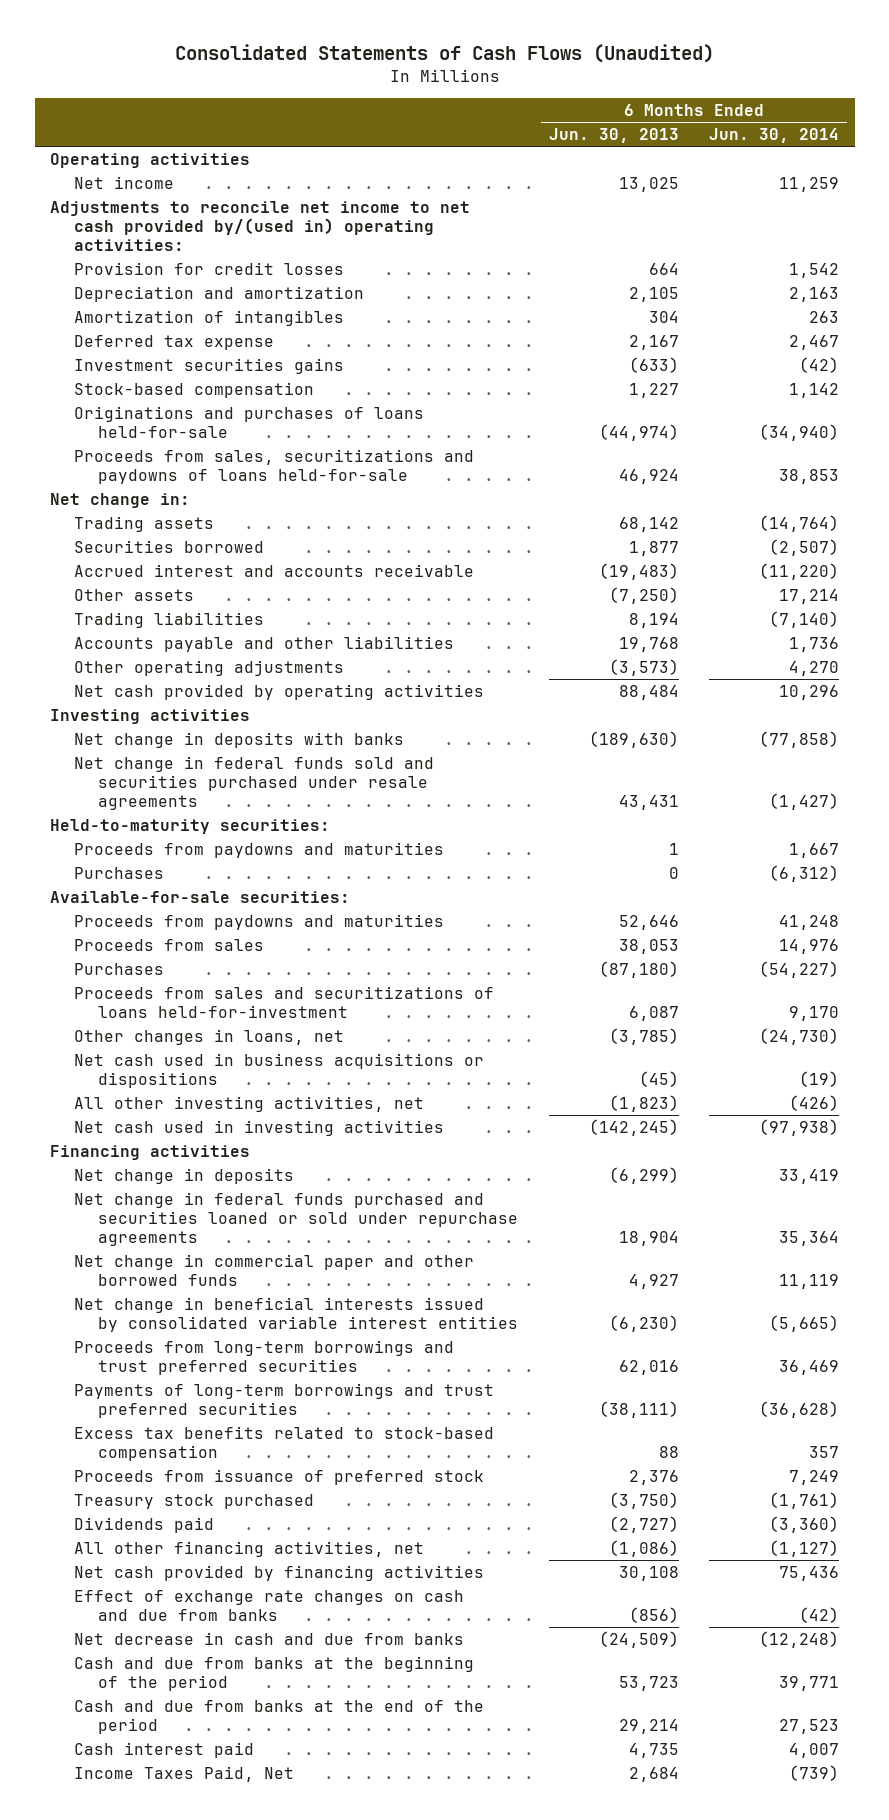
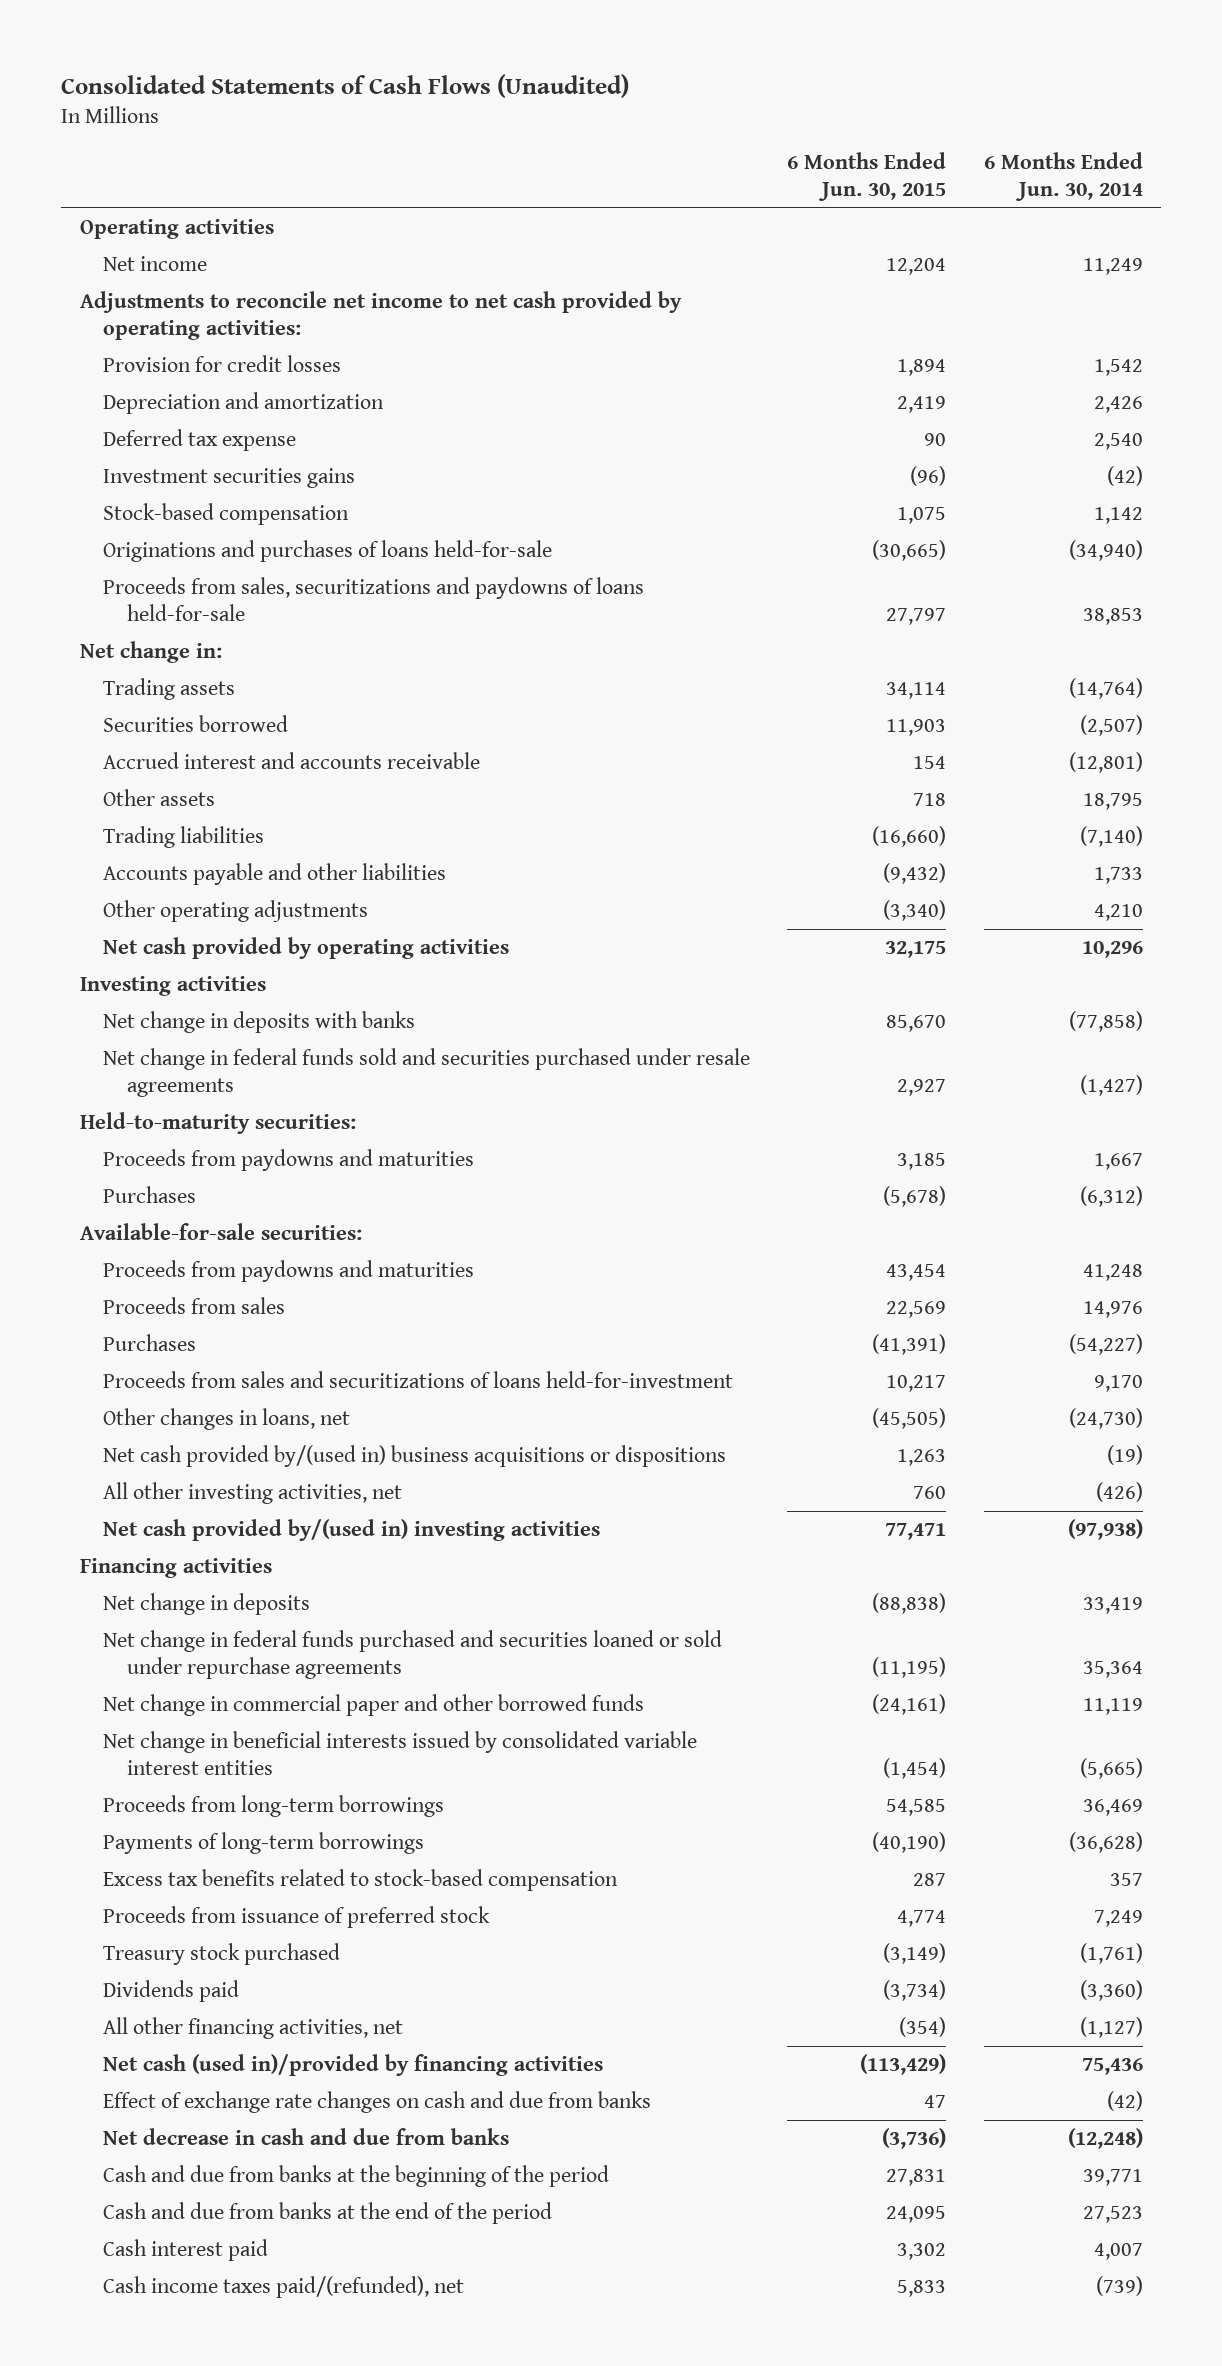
- | 6 Months Ended Jun. 30, 2013 | 6 Months Ended Jun. 30, 2014
+ | 6 Months Ended Jun. 30, 2015 | 6 Months Ended Jun. 30, 2014
- Net income | 13,025 | 11,259
- Adjustments to reconcile net income to net cash provided by/(used in) operating activities:
+ Net income | 12,204 | 11,249
+ Adjustments to reconcile net income to net cash provided by operating activities:
- Depreciation and amortization | 2,105 | 2,163
- Amortization of intangibles | 304 | 263
- Deferred tax expense | 2,167 | 2,467
+ Depreciation and amortization | 2,419 | 2,426
+ Deferred tax expense | 90 | 2,540
- Accrued interest and accounts receivable | (19,483) | (11,220)
- Other assets | (7,250) | 17,214
+ Accrued interest and accounts receivable | 154 | (12,801)
+ Other assets | 718 | 18,795
- Accounts payable and other liabilities | 19,768 | 1,736
- Other operating adjustments | (3,573) | 4,270
+ Accounts payable and other liabilities | (9,432) | 1,733
+ Other operating adjustments | (3,340) | 4,210
- Net cash used in business acquisitions or dispositions | (45) | (19)
+ Net cash provided by/(used in) business acquisitions or dispositions | 1,263 | (19)
- Net cash used in investing activities | (142,245) | (97,938)
+ Net cash provided by/(used in) investing activities | 77,471 | (97,938)
- Proceeds from long-term borrowings and trust preferred securities | 62,016 | 36,469
- Payments of long-term borrowings and trust preferred securities | (38,111) | (36,628)
+ Proceeds from long-term borrowings | 54,585 | 36,469
+ Payments of long-term borrowings | (40,190) | (36,628)
- Net cash provided by financing activities | 30,108 | 75,436
+ Net cash (used in)/provided by financing activities | (113,429) | 75,436
- Income Taxes Paid, Net | 2,684 | (739)
+ Cash income taxes paid/(refunded), net | 5,833 | (739)

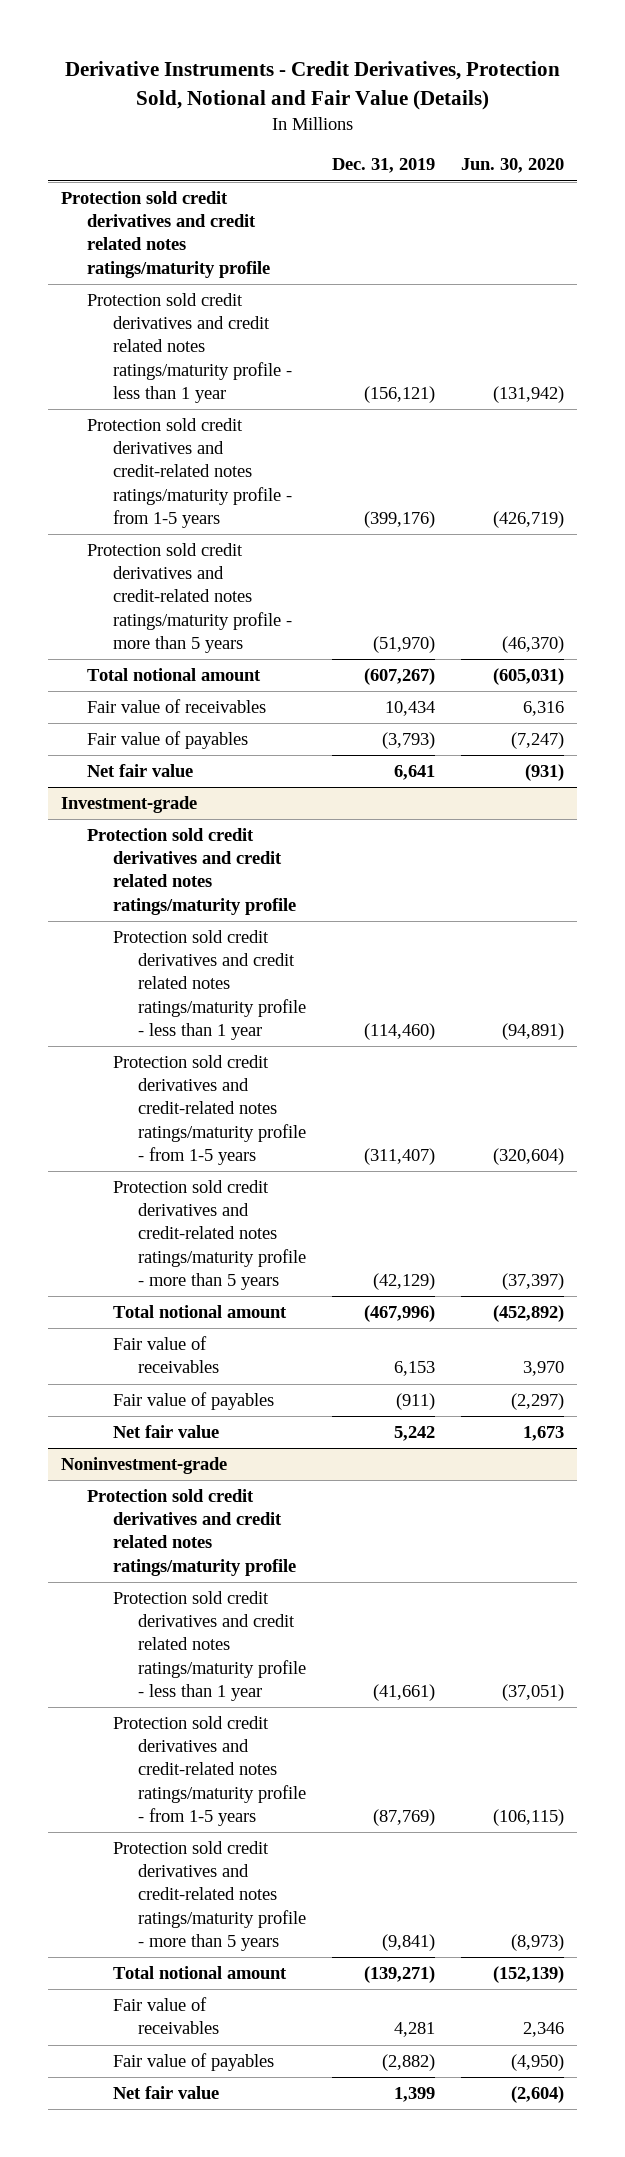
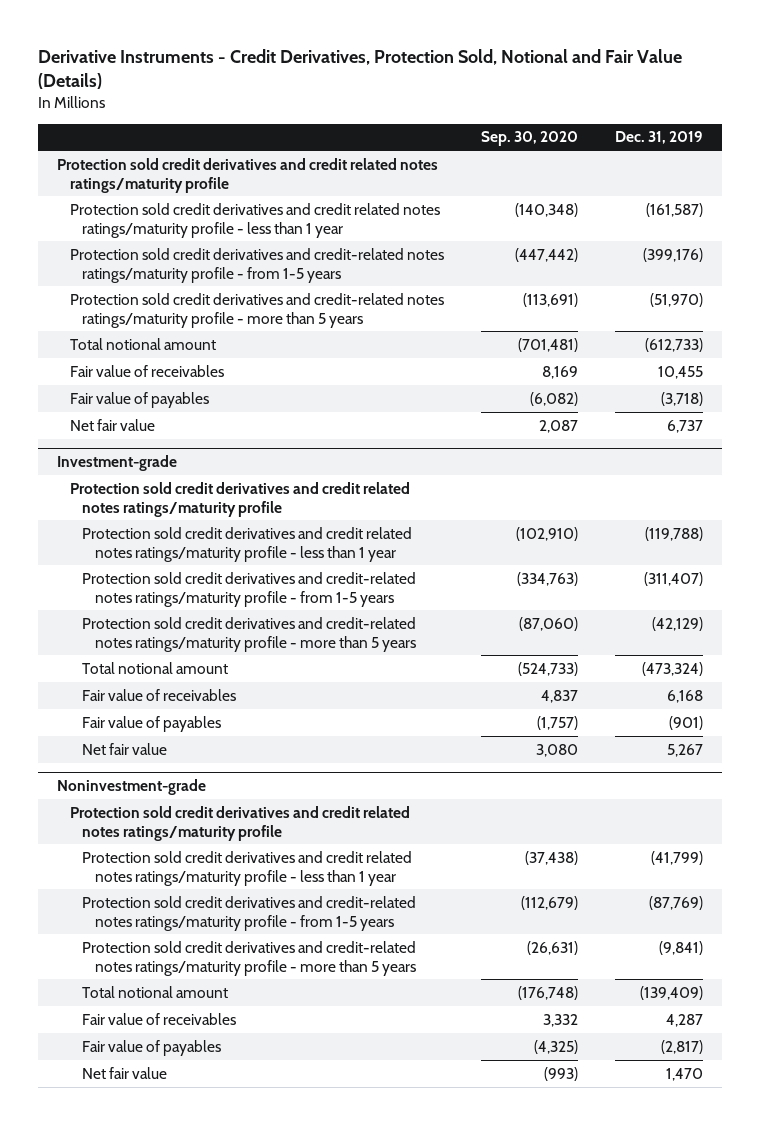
- | Dec. 31, 2019 | Jun. 30, 2020
+ | Sep. 30, 2020 | Dec. 31, 2019
- Protection sold credit derivatives and credit related notes ratings/maturity profile - less than 1 year | (156,121) | (131,942)
+ Protection sold credit derivatives and credit related notes ratings/maturity profile - less than 1 year | (140,348) | (161,587)
- Total notional amount | (607,267) | (605,031)
- Fair value of receivables | 10,434 | 6,316
- Fair value of payables | (3,793) | (7,247)
- Net fair value | 6,641 | (931)
+ Total notional amount | (701,481) | (612,733)
+ Fair value of receivables | 8,169 | 10,455
+ Fair value of payables | (6,082) | (3,718)
+ Net fair value | 2,087 | 6,737
@ Investment-grade
- Protection sold credit derivatives and credit related notes ratings/maturity profile - less than 1 year | (114,460) | (94,891)
+ Protection sold credit derivatives and credit related notes ratings/maturity profile - less than 1 year | (102,910) | (119,788)
- Total notional amount | (467,996) | (452,892)
- Fair value of receivables | 6,153 | 3,970
- Fair value of payables | (911) | (2,297)
- Net fair value | 5,242 | 1,673
+ Total notional amount | (524,733) | (473,324)
+ Fair value of receivables | 4,837 | 6,168
+ Fair value of payables | (1,757) | (901)
+ Net fair value | 3,080 | 5,267
@ Noninvestment-grade
- Protection sold credit derivatives and credit related notes ratings/maturity profile - less than 1 year | (41,661) | (37,051)
+ Protection sold credit derivatives and credit related notes ratings/maturity profile - less than 1 year | (37,438) | (41,799)
- Total notional amount | (139,271) | (152,139)
- Fair value of receivables | 4,281 | 2,346
- Fair value of payables | (2,882) | (4,950)
- Net fair value | 1,399 | (2,604)
+ Total notional amount | (176,748) | (139,409)
+ Fair value of receivables | 3,332 | 4,287
+ Fair value of payables | (4,325) | (2,817)
+ Net fair value | (993) | 1,470

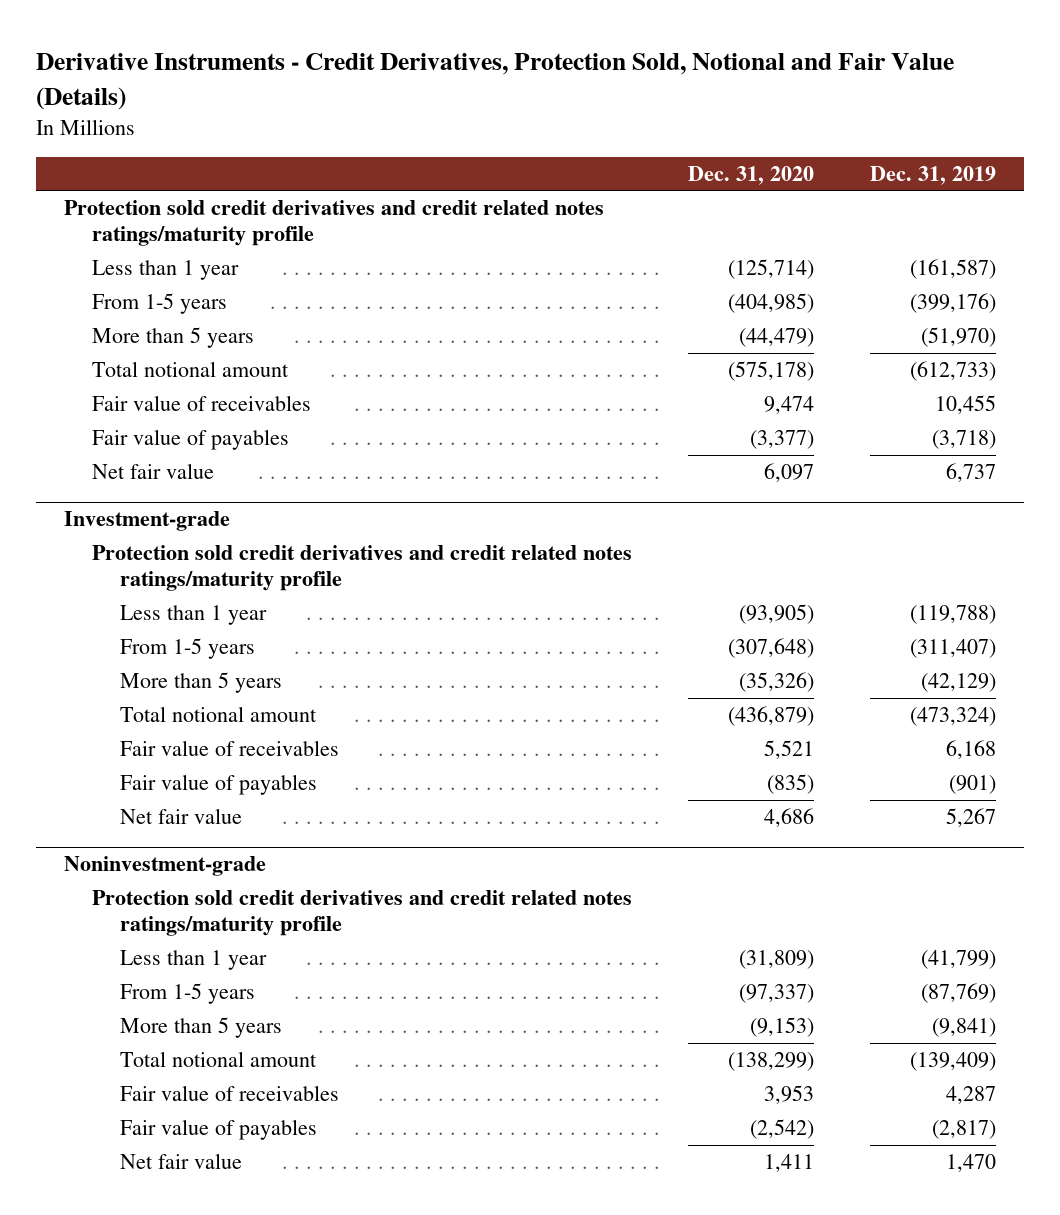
- | Sep. 30, 2020 | Dec. 31, 2019
+ | Dec. 31, 2020 | Dec. 31, 2019
- Protection sold credit derivatives and credit related notes ratings/maturity profile - less than 1 year | (140,348) | (161,587)
- Protection sold credit derivatives and credit-related notes ratings/maturity profile - from 1-5 years | (447,442) | (399,176)
- Protection sold credit derivatives and credit-related notes ratings/maturity profile - more than 5 years | (113,691) | (51,970)
+ Less than 1 year | (125,714) | (161,587)
+ From 1-5 years | (404,985) | (399,176)
+ More than 5 years | (44,479) | (51,970)
@ Investment-grade
- Protection sold credit derivatives and credit related notes ratings/maturity profile - less than 1 year | (102,910) | (119,788)
- Protection sold credit derivatives and credit-related notes ratings/maturity profile - from 1-5 years | (334,763) | (311,407)
- Protection sold credit derivatives and credit-related notes ratings/maturity profile - more than 5 years | (87,060) | (42,129)
+ Less than 1 year | (93,905) | (119,788)
+ From 1-5 years | (307,648) | (311,407)
+ More than 5 years | (35,326) | (42,129)
@ Noninvestment-grade
- Protection sold credit derivatives and credit related notes ratings/maturity profile - less than 1 year | (37,438) | (41,799)
- Protection sold credit derivatives and credit-related notes ratings/maturity profile - from 1-5 years | (112,679) | (87,769)
- Protection sold credit derivatives and credit-related notes ratings/maturity profile - more than 5 years | (26,631) | (9,841)
+ Less than 1 year | (31,809) | (41,799)
+ From 1-5 years | (97,337) | (87,769)
+ More than 5 years | (9,153) | (9,841)

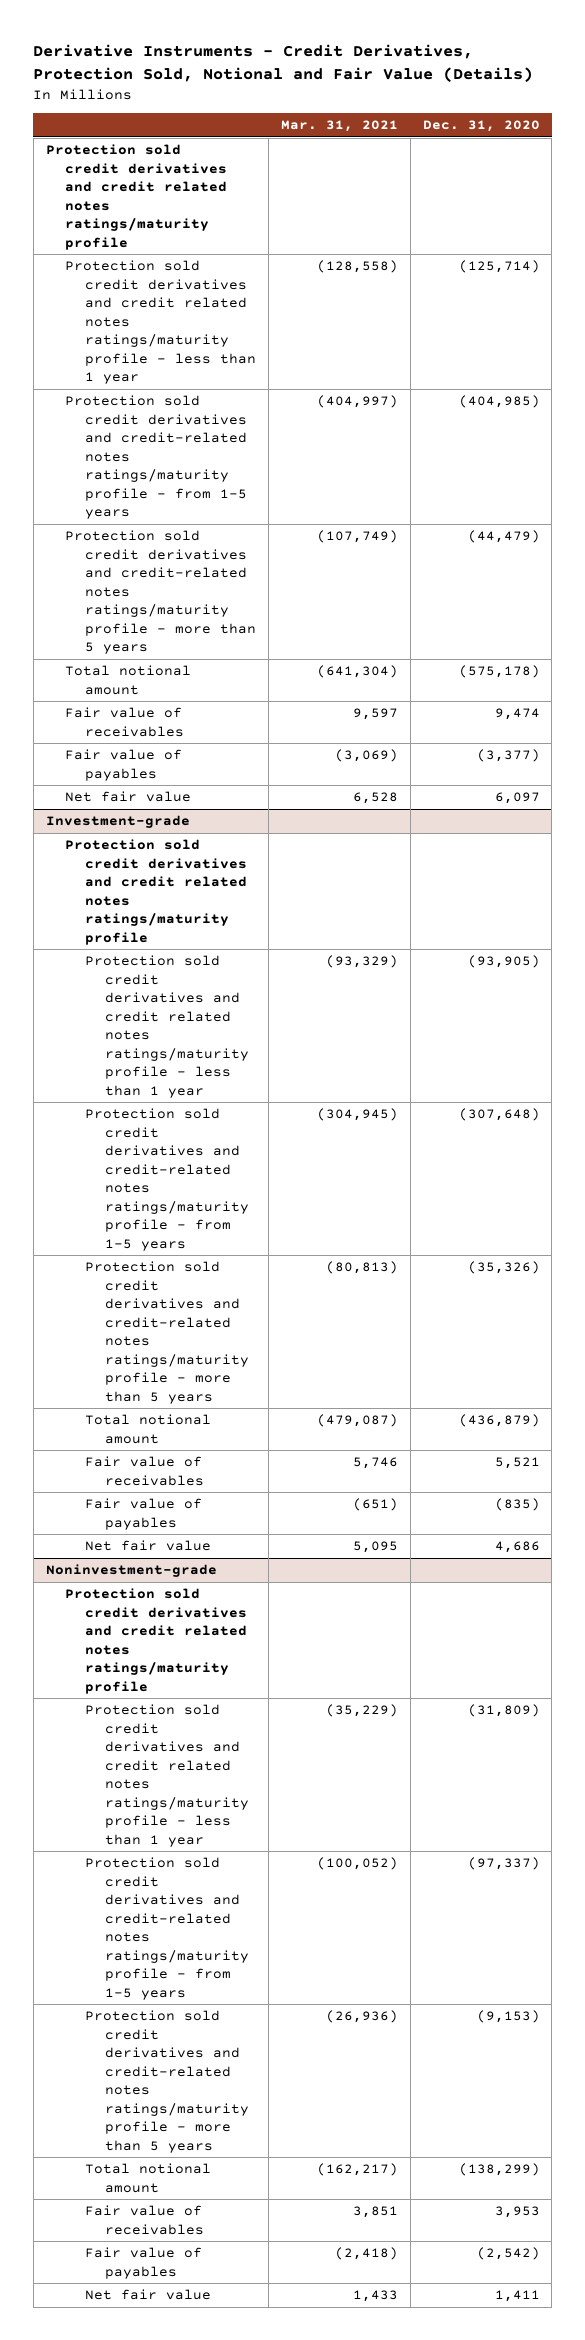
- | Dec. 31, 2020 | Dec. 31, 2019
+ | Mar. 31, 2021 | Dec. 31, 2020
- Less than 1 year | (125,714) | (161,587)
- From 1-5 years | (404,985) | (399,176)
- More than 5 years | (44,479) | (51,970)
+ Protection sold credit derivatives and credit related notes ratings/maturity profile - less than 1 year | (128,558) | (125,714)
+ Protection sold credit derivatives and credit-related notes ratings/maturity profile - from 1-5 years | (404,997) | (404,985)
+ Protection sold credit derivatives and credit-related notes ratings/maturity profile - more than 5 years | (107,749) | (44,479)
@ Investment-grade
- Less than 1 year | (93,905) | (119,788)
- From 1-5 years | (307,648) | (311,407)
- More than 5 years | (35,326) | (42,129)
+ Protection sold credit derivatives and credit related notes ratings/maturity profile - less than 1 year | (93,329) | (93,905)
+ Protection sold credit derivatives and credit-related notes ratings/maturity profile - from 1-5 years | (304,945) | (307,648)
+ Protection sold credit derivatives and credit-related notes ratings/maturity profile - more than 5 years | (80,813) | (35,326)
@ Noninvestment-grade
- Less than 1 year | (31,809) | (41,799)
- From 1-5 years | (97,337) | (87,769)
- More than 5 years | (9,153) | (9,841)
+ Protection sold credit derivatives and credit related notes ratings/maturity profile - less than 1 year | (35,229) | (31,809)
+ Protection sold credit derivatives and credit-related notes ratings/maturity profile - from 1-5 years | (100,052) | (97,337)
+ Protection sold credit derivatives and credit-related notes ratings/maturity profile - more than 5 years | (26,936) | (9,153)

